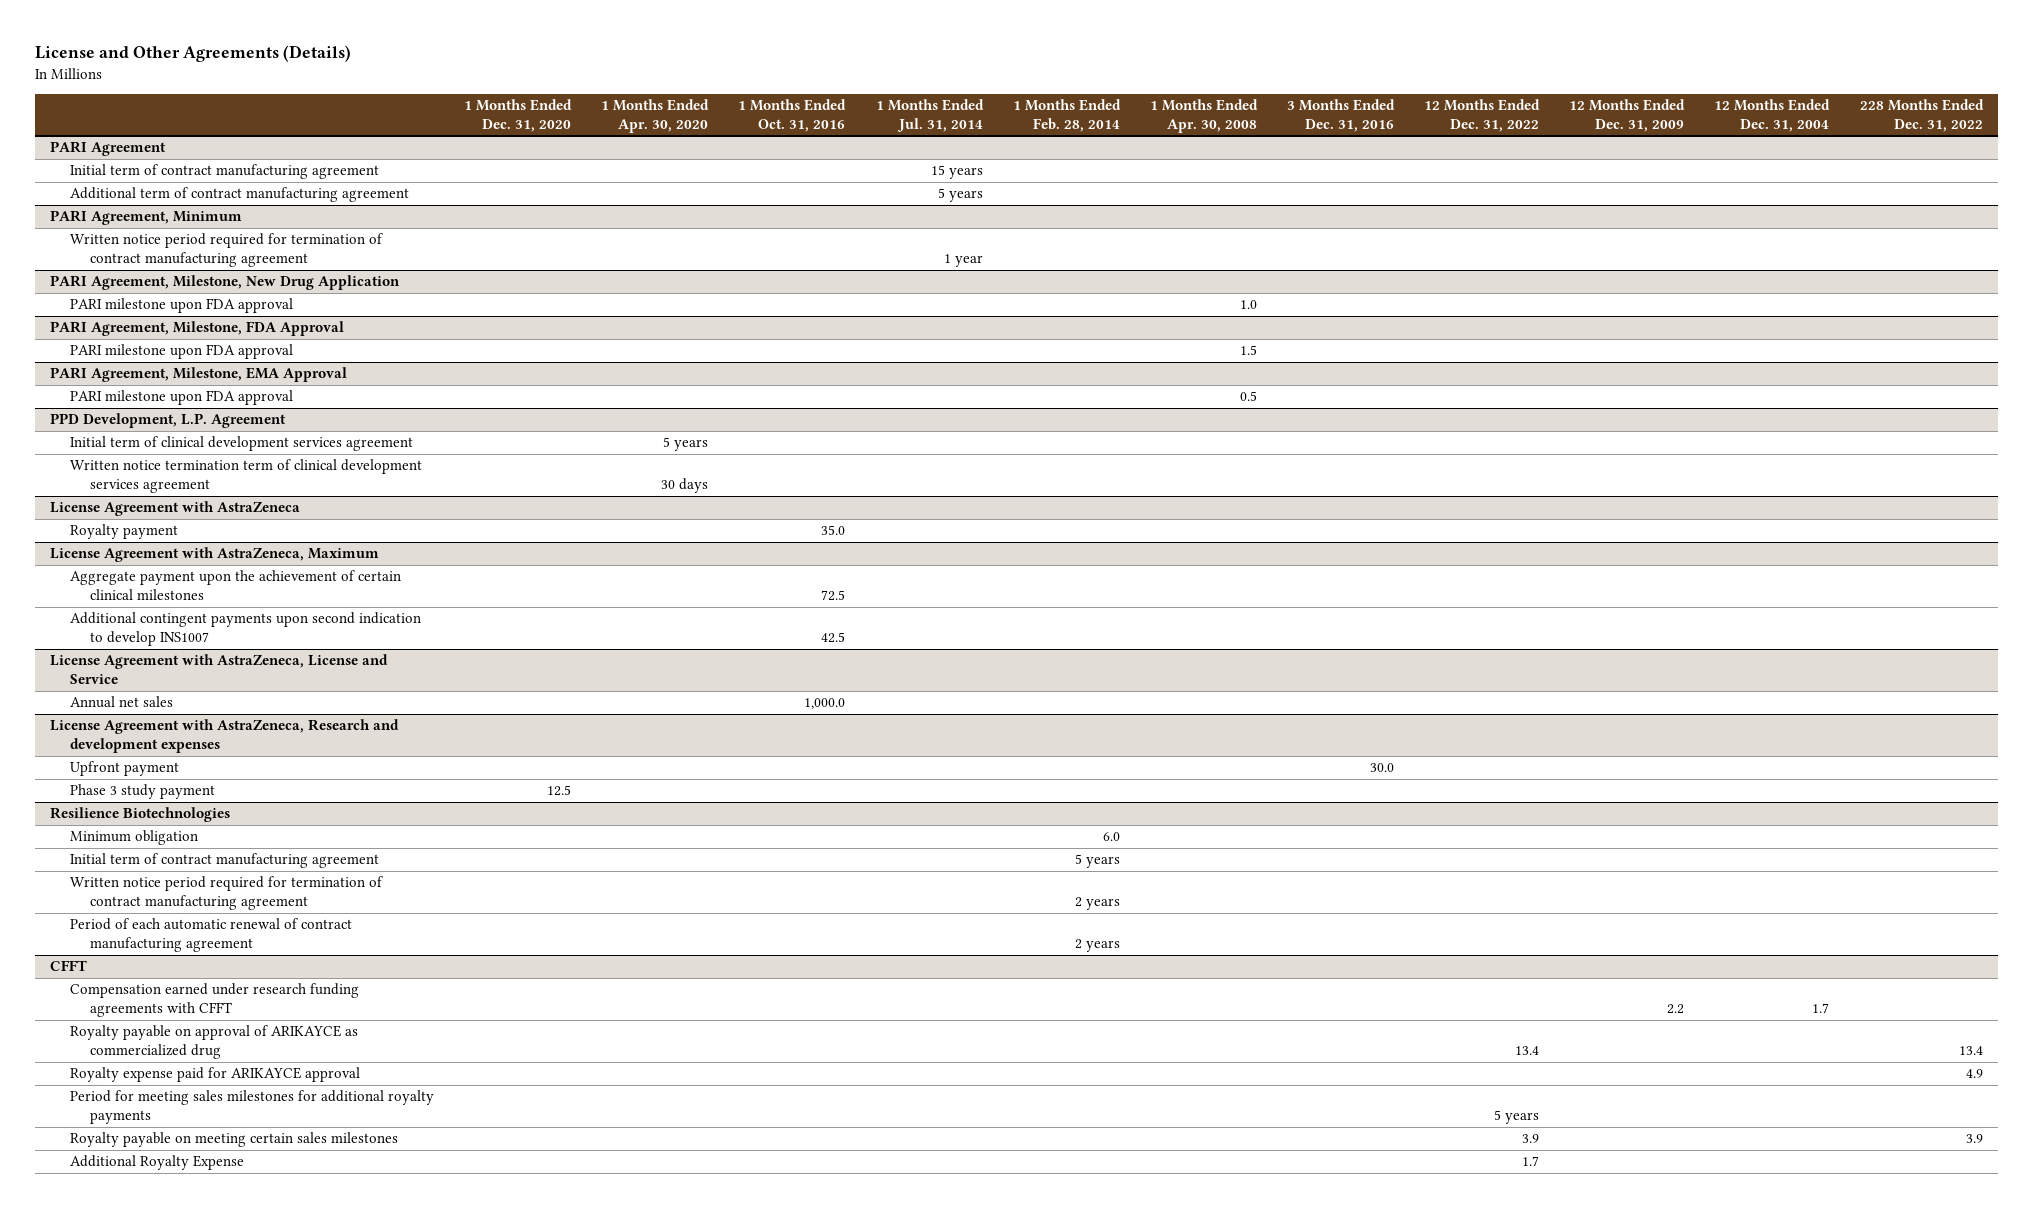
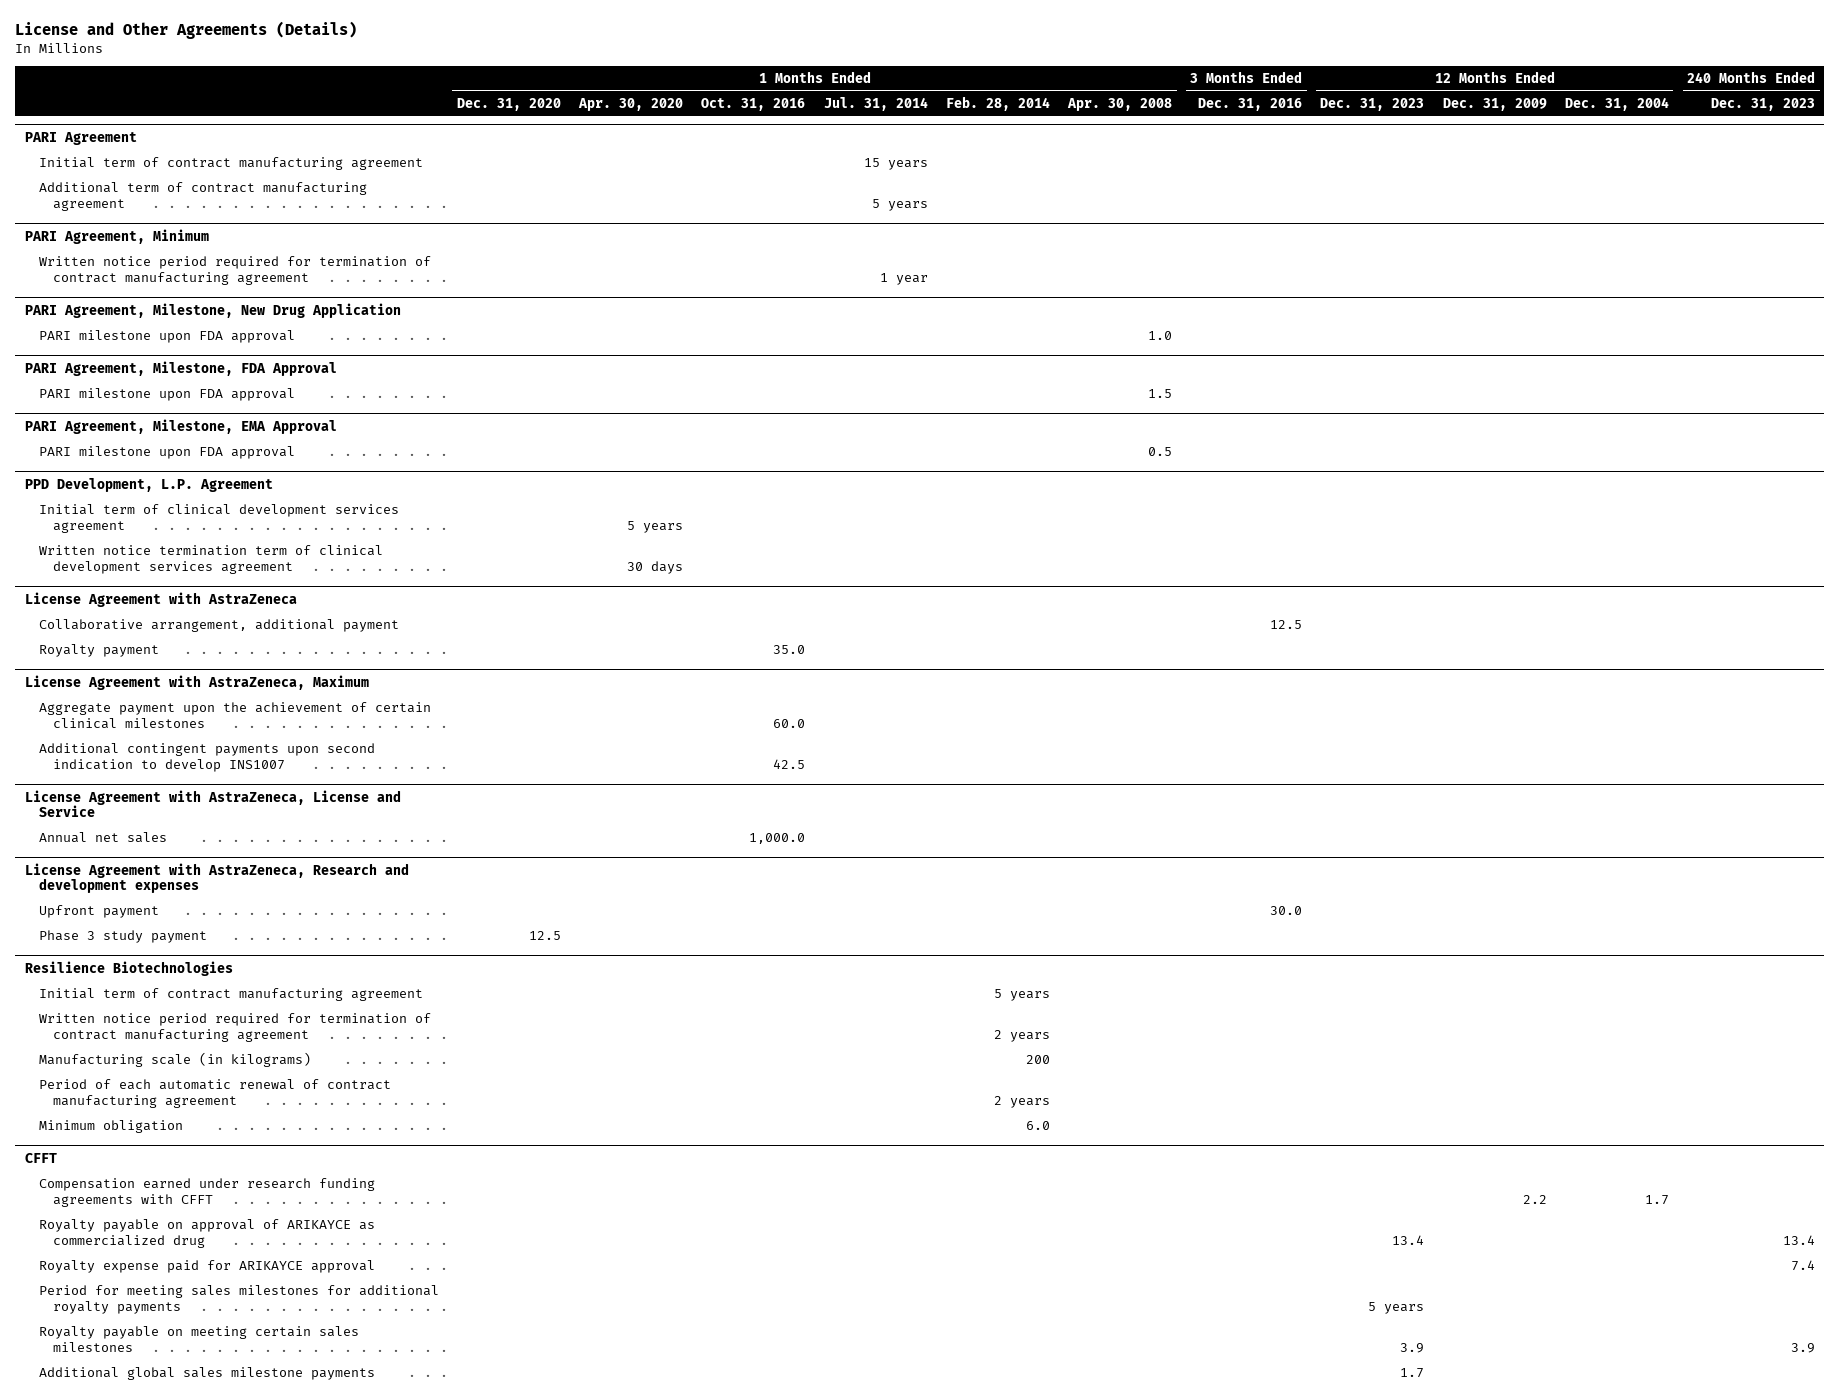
- | 1 Months Ended Dec. 31, 2020 | 1 Months Ended Apr. 30, 2020 | 1 Months Ended Oct. 31, 2016 | 1 Months Ended Jul. 31, 2014 | 1 Months Ended Feb. 28, 2014 | 1 Months Ended Apr. 30, 2008 | 3 Months Ended Dec. 31, 2016 | 12 Months Ended Dec. 31, 2022 | 12 Months Ended Dec. 31, 2009 | 12 Months Ended Dec. 31, 2004 | 228 Months Ended Dec. 31, 2022
+ | 1 Months Ended Dec. 31, 2020 | 1 Months Ended Apr. 30, 2020 | 1 Months Ended Oct. 31, 2016 | 1 Months Ended Jul. 31, 2014 | 1 Months Ended Feb. 28, 2014 | 1 Months Ended Apr. 30, 2008 | 3 Months Ended Dec. 31, 2016 | 12 Months Ended Dec. 31, 2023 | 12 Months Ended Dec. 31, 2009 | 12 Months Ended Dec. 31, 2004 | 240 Months Ended Dec. 31, 2023
@ License Agreement with AstraZeneca
+ Collaborative arrangement, additional payment | | | | | | | 12.5 | | | |
@ License Agreement with AstraZeneca, Maximum
- Aggregate payment upon the achievement of certain clinical milestones | | | 72.5 | | | | | | | |
+ Aggregate payment upon the achievement of certain clinical milestones | | | 60.0 | | | | | | | |
@ Resilience Biotechnologies
+ Manufacturing scale (in kilograms) | | | | | 200 | | | | | |
moved down: Minimum obligation | | | | | 6.0 | | | | | |
@ CFFT
- Additional Royalty Expense | | | | | | | | 1.7 | | |
+ Additional global sales milestone payments | | | | | | | | 1.7 | | |

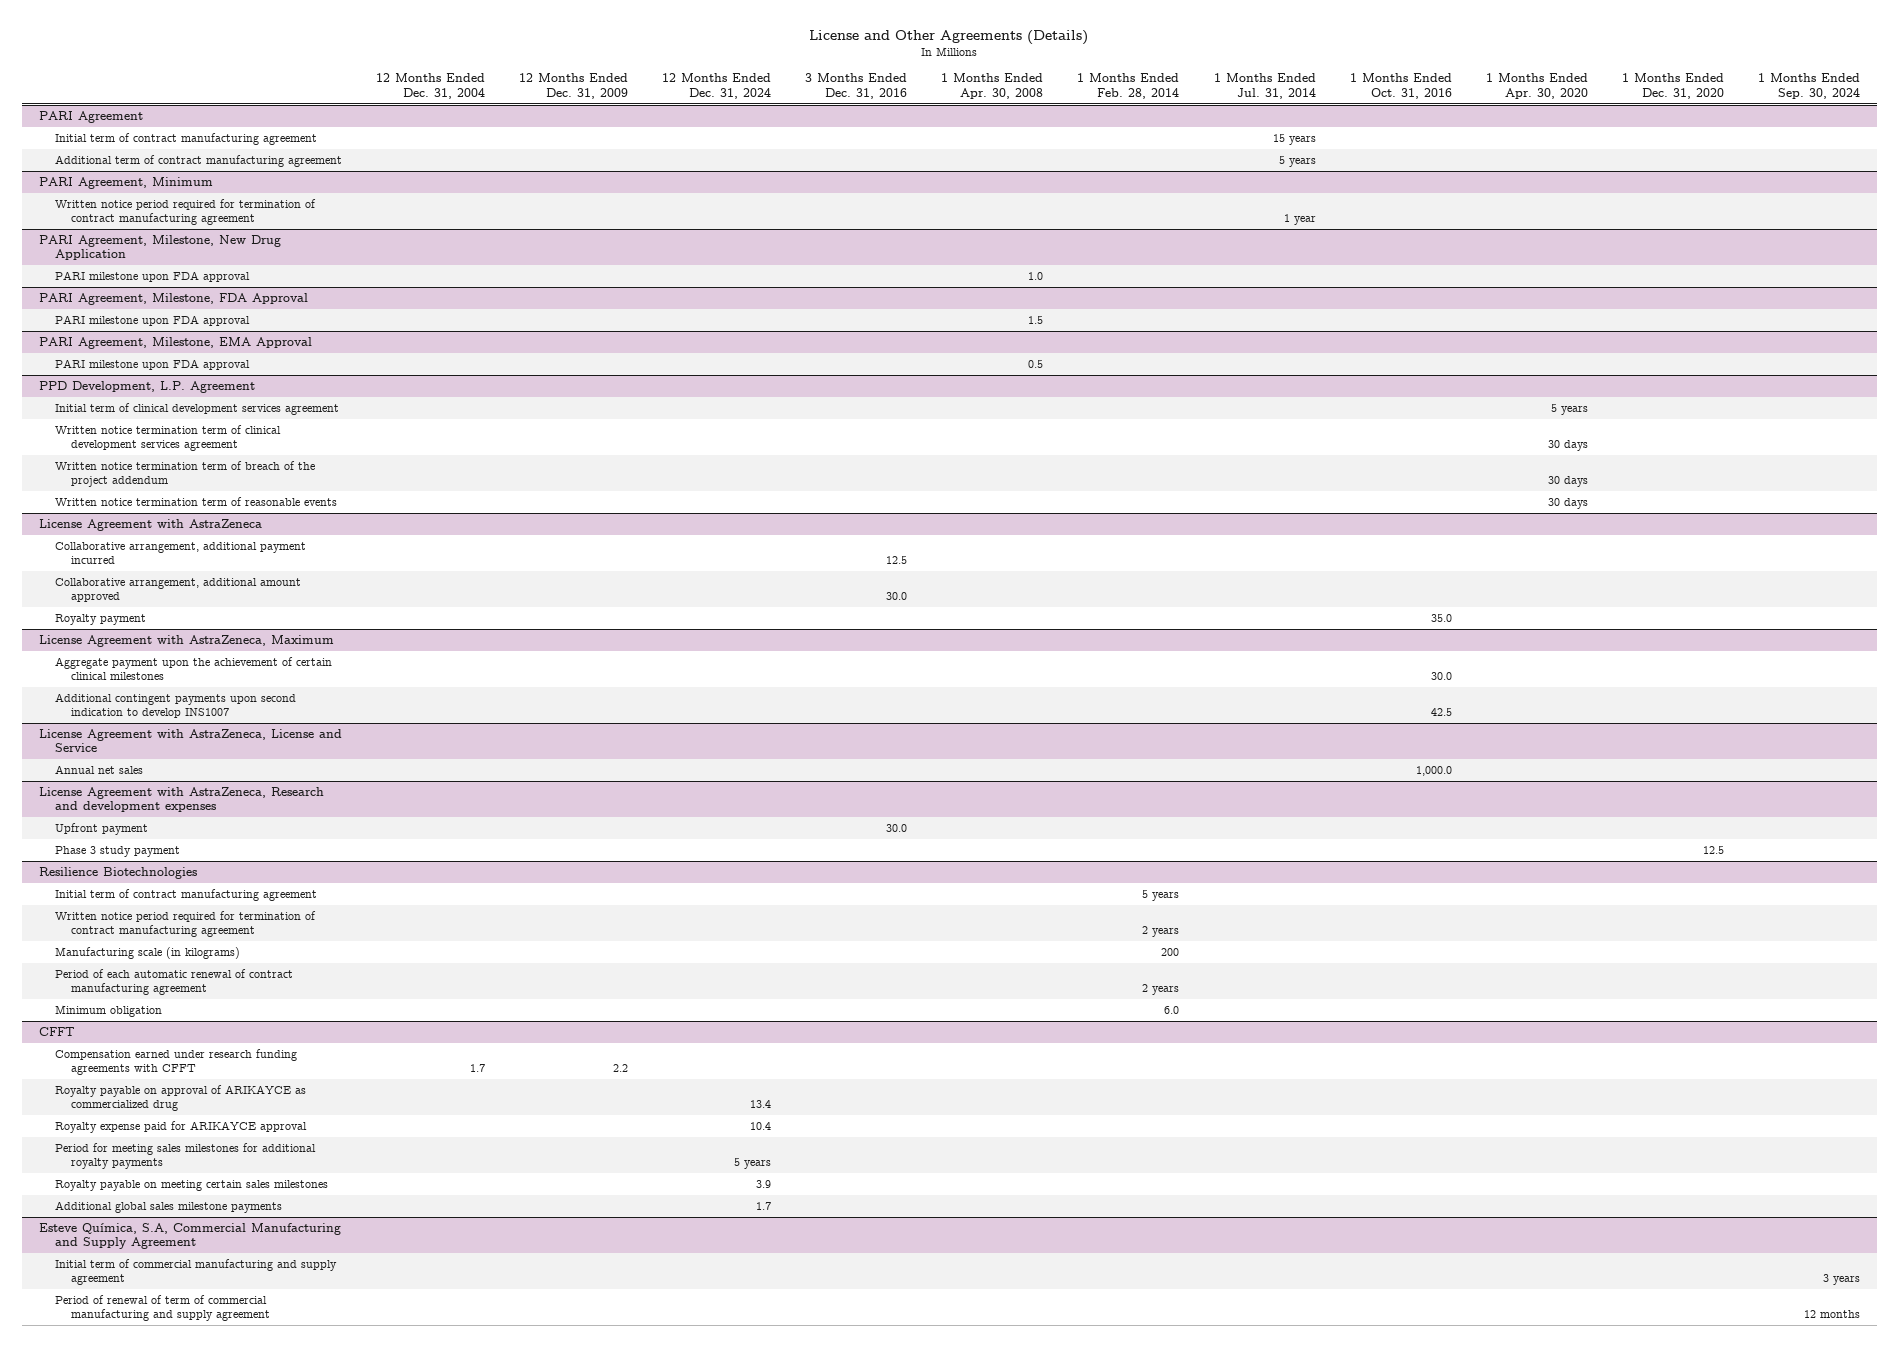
- | 1 Months Ended Dec. 31, 2020 | 1 Months Ended Apr. 30, 2020 | 1 Months Ended Oct. 31, 2016 | 1 Months Ended Jul. 31, 2014 | 1 Months Ended Feb. 28, 2014 | 1 Months Ended Apr. 30, 2008 | 3 Months Ended Dec. 31, 2016 | 12 Months Ended Dec. 31, 2023 | 12 Months Ended Dec. 31, 2009 | 12 Months Ended Dec. 31, 2004 | 240 Months Ended Dec. 31, 2023
+ | 12 Months Ended Dec. 31, 2004 | 12 Months Ended Dec. 31, 2009 | 12 Months Ended Dec. 31, 2024 | 3 Months Ended Dec. 31, 2016 | 1 Months Ended Apr. 30, 2008 | 1 Months Ended Feb. 28, 2014 | 1 Months Ended Jul. 31, 2014 | 1 Months Ended Oct. 31, 2016 | 1 Months Ended Apr. 30, 2020 | 1 Months Ended Dec. 31, 2020 | 1 Months Ended Sep. 30, 2024
@ PPD Development, L.P. Agreement
+ Written notice termination term of breach of the project addendum | | | | | | | | | 30 days | |
+ Written notice termination term of reasonable events | | | | | | | | | 30 days | |
@ License Agreement with AstraZeneca
- Collaborative arrangement, additional payment | | | | | | | 12.5 | | | |
+ Collaborative arrangement, additional payment incurred | | | | 12.5 | | | | | | |
+ Collaborative arrangement, additional amount approved | | | | 30.0 | | | | | | |
@ License Agreement with AstraZeneca, Maximum
- Aggregate payment upon the achievement of certain clinical milestones | | | 60.0 | | | | | | | |
+ Aggregate payment upon the achievement of certain clinical milestones | | | | | | | | 30.0 | | |
+ Esteve Química, S.A, Commercial Manufacturing and Supply Agreement
+ Initial term of commercial manufacturing and supply agreement | | | | | | | | | | | 3 years
+ Period of renewal of term of commercial manufacturing and supply agreement | | | | | | | | | | | 12 months

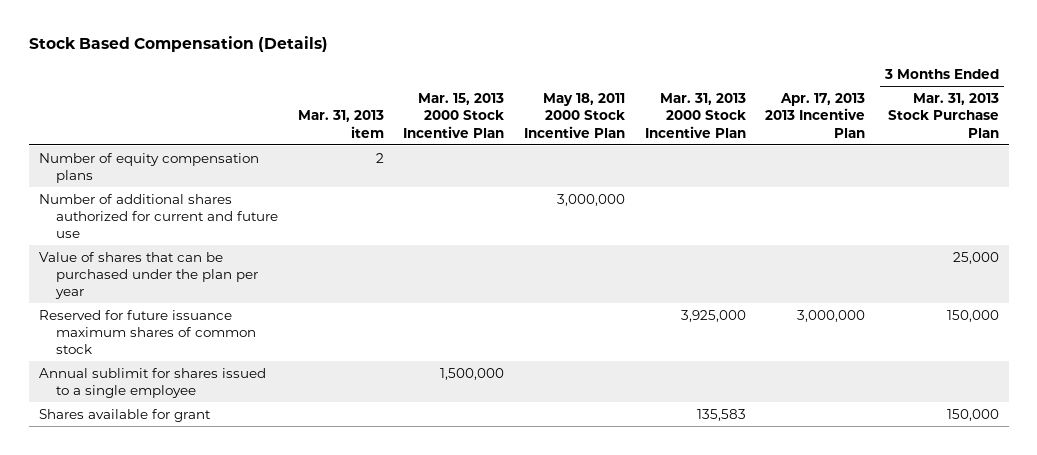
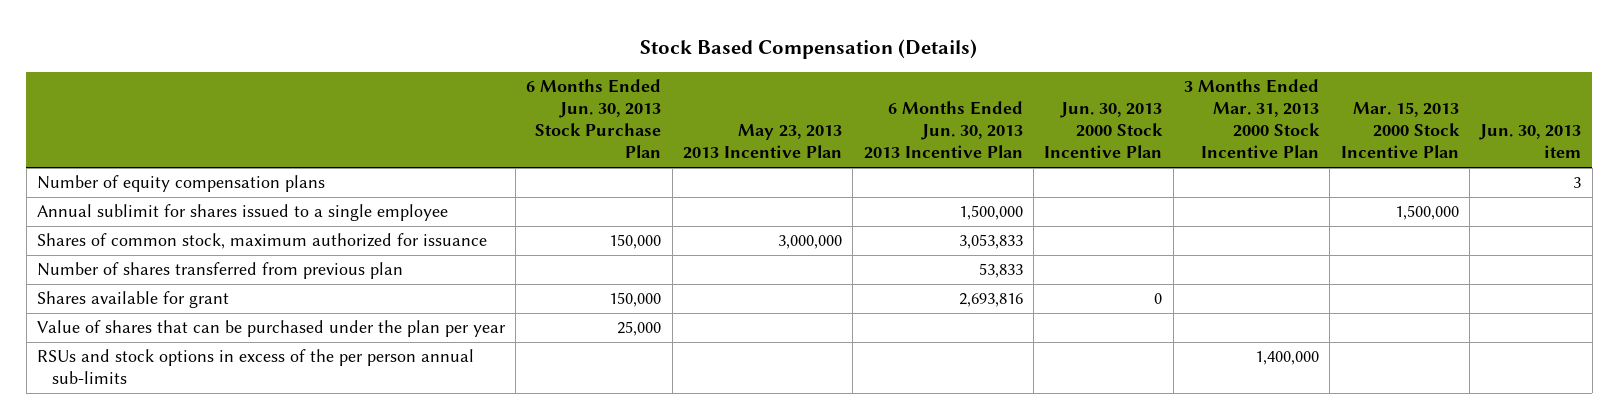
- | Mar. 31, 2013 item | Mar. 15, 2013 2000 Stock Incentive Plan | May 18, 2011 2000 Stock Incentive Plan | Mar. 31, 2013 2000 Stock Incentive Plan | Apr. 17, 2013 2013 Incentive Plan | 3 Months Ended Mar. 31, 2013 Stock Purchase Plan
+ | 6 Months Ended Jun. 30, 2013 Stock Purchase Plan | May 23, 2013 2013 Incentive Plan | 6 Months Ended Jun. 30, 2013 2013 Incentive Plan | Jun. 30, 2013 2000 Stock Incentive Plan | 3 Months Ended Mar. 31, 2013 2000 Stock Incentive Plan | Mar. 15, 2013 2000 Stock Incentive Plan | Jun. 30, 2013 item
- Number of additional shares authorized for current and future use | | | 3,000,000 | | |
- Reserved for future issuance maximum shares of common stock | | | | 3,925,000 | 3,000,000 | 150,000
+ Shares of common stock, maximum authorized for issuance | 150,000 | 3,000,000 | 3,053,833 | | | |
+ Number of shares transferred from previous plan | | | 53,833 | | | |
moved down: Value of shares that can be purchased under the plan per year | 25,000 | | | | | |
+ RSUs and stock options in excess of the per person annual sub-limits | | | | | 1,400,000 | |

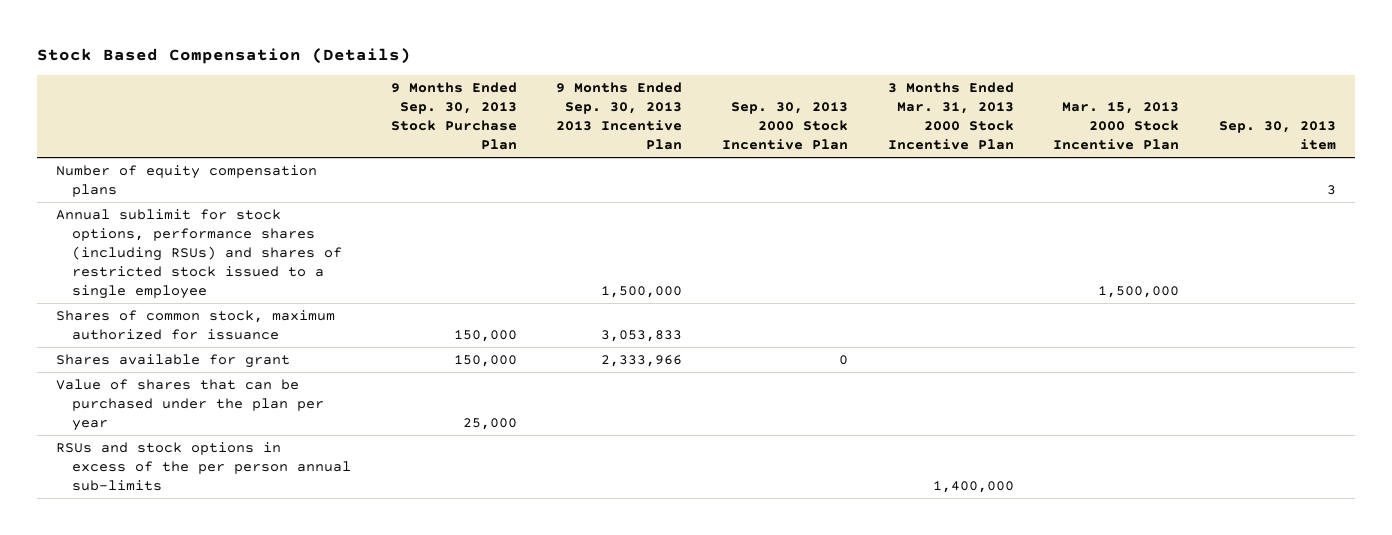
- | 6 Months Ended Jun. 30, 2013 Stock Purchase Plan | May 23, 2013 2013 Incentive Plan | 6 Months Ended Jun. 30, 2013 2013 Incentive Plan | Jun. 30, 2013 2000 Stock Incentive Plan | 3 Months Ended Mar. 31, 2013 2000 Stock Incentive Plan | Mar. 15, 2013 2000 Stock Incentive Plan | Jun. 30, 2013 item
+ | 9 Months Ended Sep. 30, 2013 Stock Purchase Plan | 9 Months Ended Sep. 30, 2013 2013 Incentive Plan | Sep. 30, 2013 2000 Stock Incentive Plan | 3 Months Ended Mar. 31, 2013 2000 Stock Incentive Plan | Mar. 15, 2013 2000 Stock Incentive Plan | Sep. 30, 2013 item
- Annual sublimit for shares issued to a single employee | | | 1,500,000 | | | 1,500,000 |
+ Annual sublimit for stock options, performance shares (including RSUs) and shares of restricted stock issued to a single employee | | 1,500,000 | | | 1,500,000 |
- Number of shares transferred from previous plan | | | 53,833 | | | |

